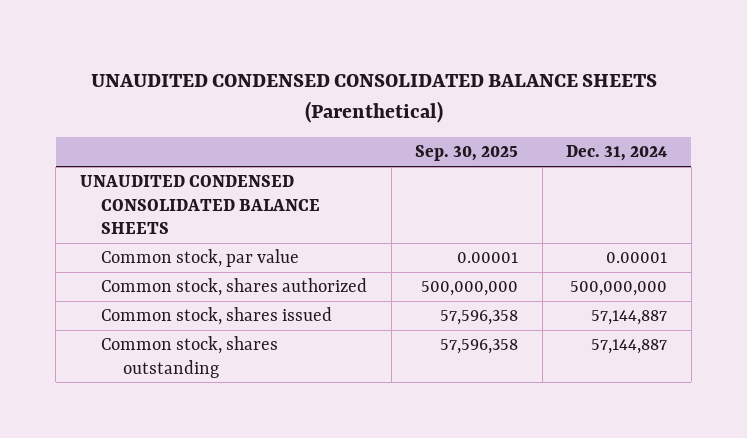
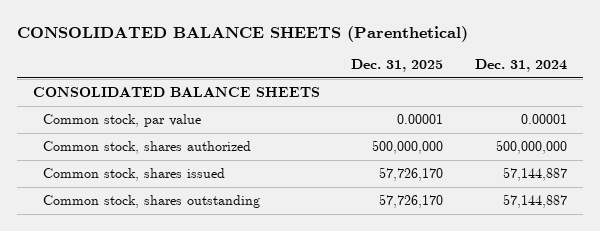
- UNAUDITED CONDENSED CONSOLIDATED BALANCE SHEETS (Parenthetical)
+ CONSOLIDATED BALANCE SHEETS (Parenthetical)
- | Sep. 30, 2025 | Dec. 31, 2024
+ | Dec. 31, 2025 | Dec. 31, 2024
- UNAUDITED CONDENSED CONSOLIDATED BALANCE SHEETS
+ CONSOLIDATED BALANCE SHEETS

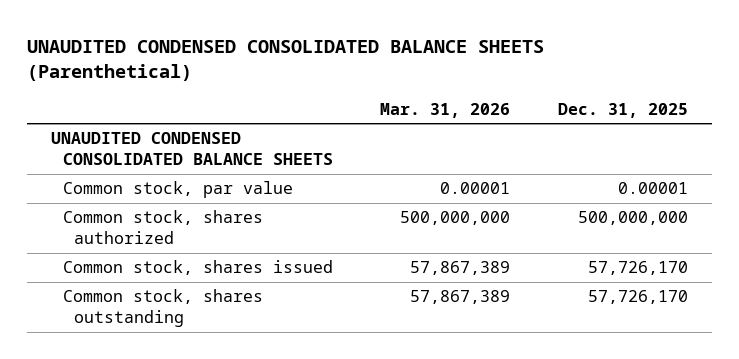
- CONSOLIDATED BALANCE SHEETS (Parenthetical)
+ UNAUDITED CONDENSED CONSOLIDATED BALANCE SHEETS (Parenthetical)
- | Dec. 31, 2025 | Dec. 31, 2024
+ | Mar. 31, 2026 | Dec. 31, 2025
- CONSOLIDATED BALANCE SHEETS
+ UNAUDITED CONDENSED CONSOLIDATED BALANCE SHEETS

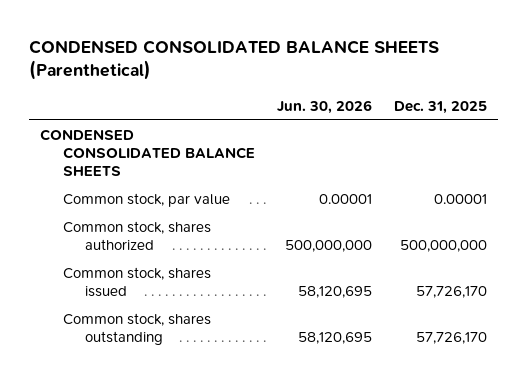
- UNAUDITED CONDENSED CONSOLIDATED BALANCE SHEETS (Parenthetical)
+ CONDENSED CONSOLIDATED BALANCE SHEETS (Parenthetical)
- | Mar. 31, 2026 | Dec. 31, 2025
+ | Jun. 30, 2026 | Dec. 31, 2025
- UNAUDITED CONDENSED CONSOLIDATED BALANCE SHEETS
+ CONDENSED CONSOLIDATED BALANCE SHEETS

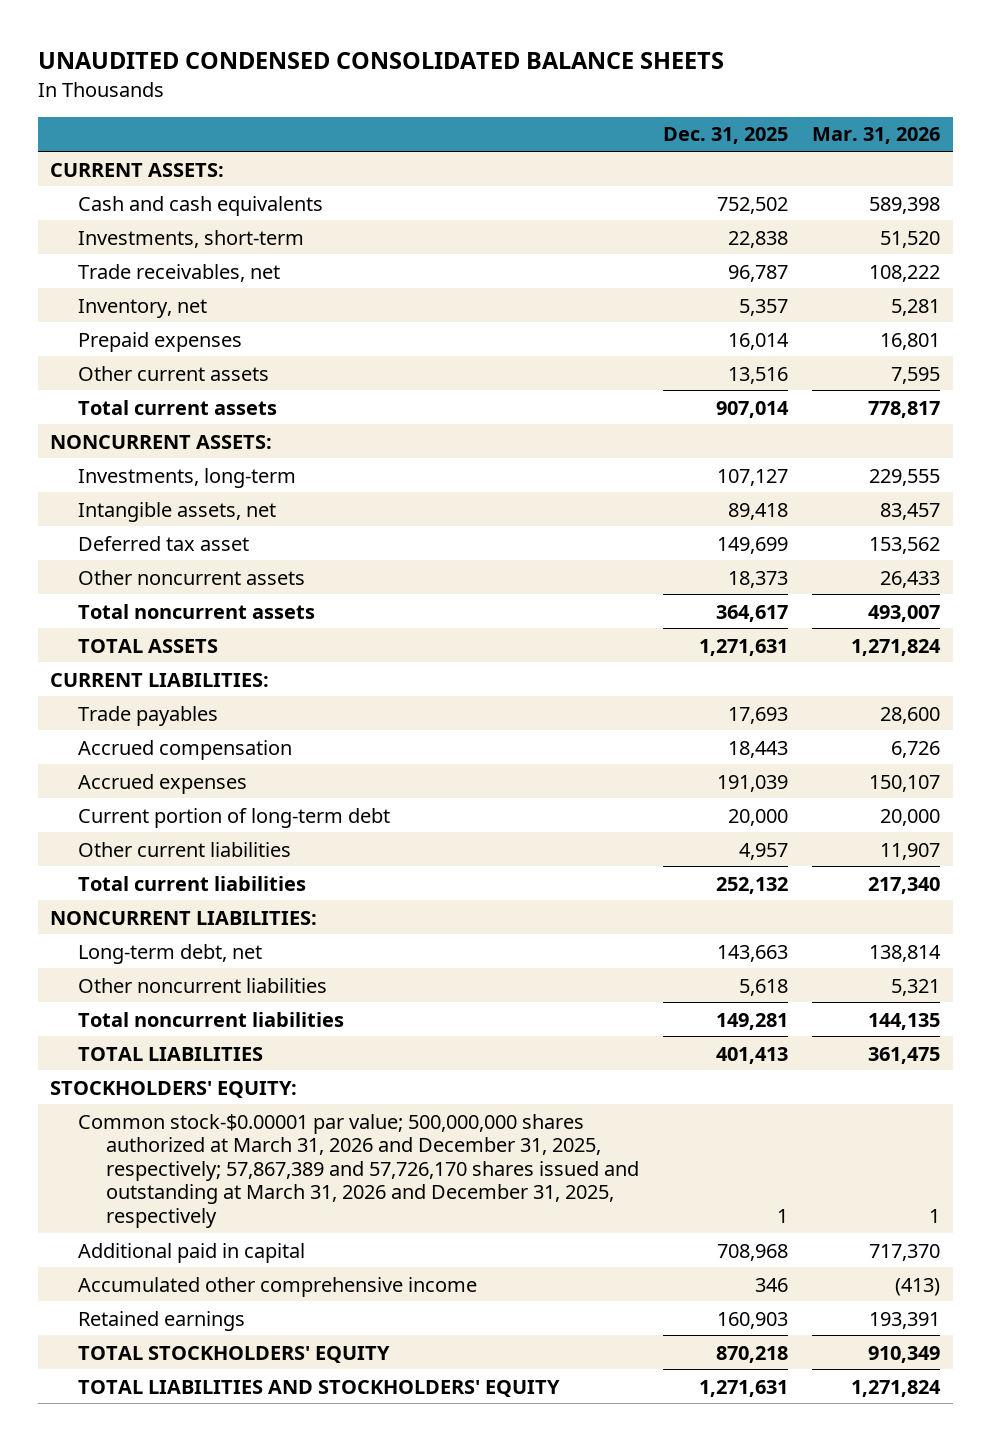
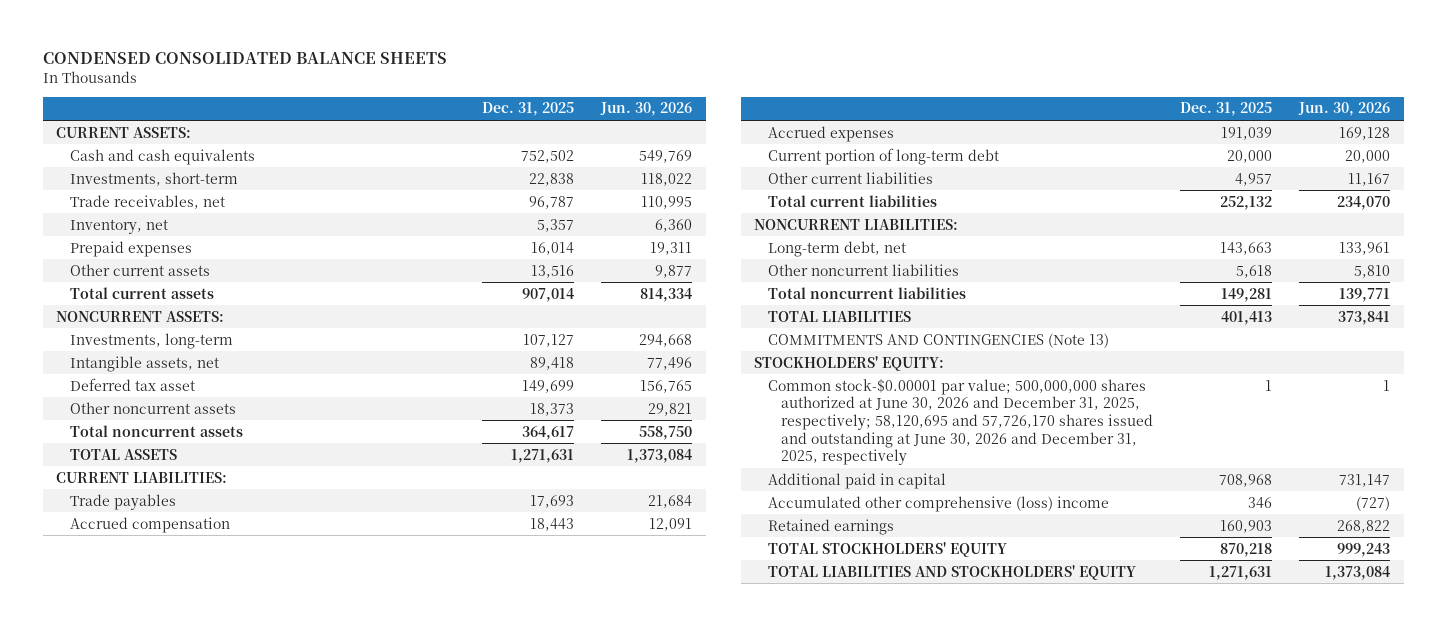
- UNAUDITED CONDENSED CONSOLIDATED BALANCE SHEETS
+ CONDENSED CONSOLIDATED BALANCE SHEETS
- | Dec. 31, 2025 | Mar. 31, 2026
+ | Dec. 31, 2025 | Jun. 30, 2026
+ COMMITMENTS AND CONTINGENCIES (Note 13)
- Common stock-$0.00001 par value; 500,000,000 shares authorized at March 31, 2026 and December 31, 2025, respectively; 57,867,389 and 57,726,170 shares issued and outstanding at March 31, 2026 and December 31, 2025, respectively | 1 | 1
+ Common stock-$0.00001 par value; 500,000,000 shares authorized at June 30, 2026 and December 31, 2025, respectively; 58,120,695 and 57,726,170 shares issued and outstanding at June 30, 2026 and December 31, 2025, respectively | 1 | 1
- Accumulated other comprehensive income | 346 | (413)
+ Accumulated other comprehensive (loss) income | 346 | (727)

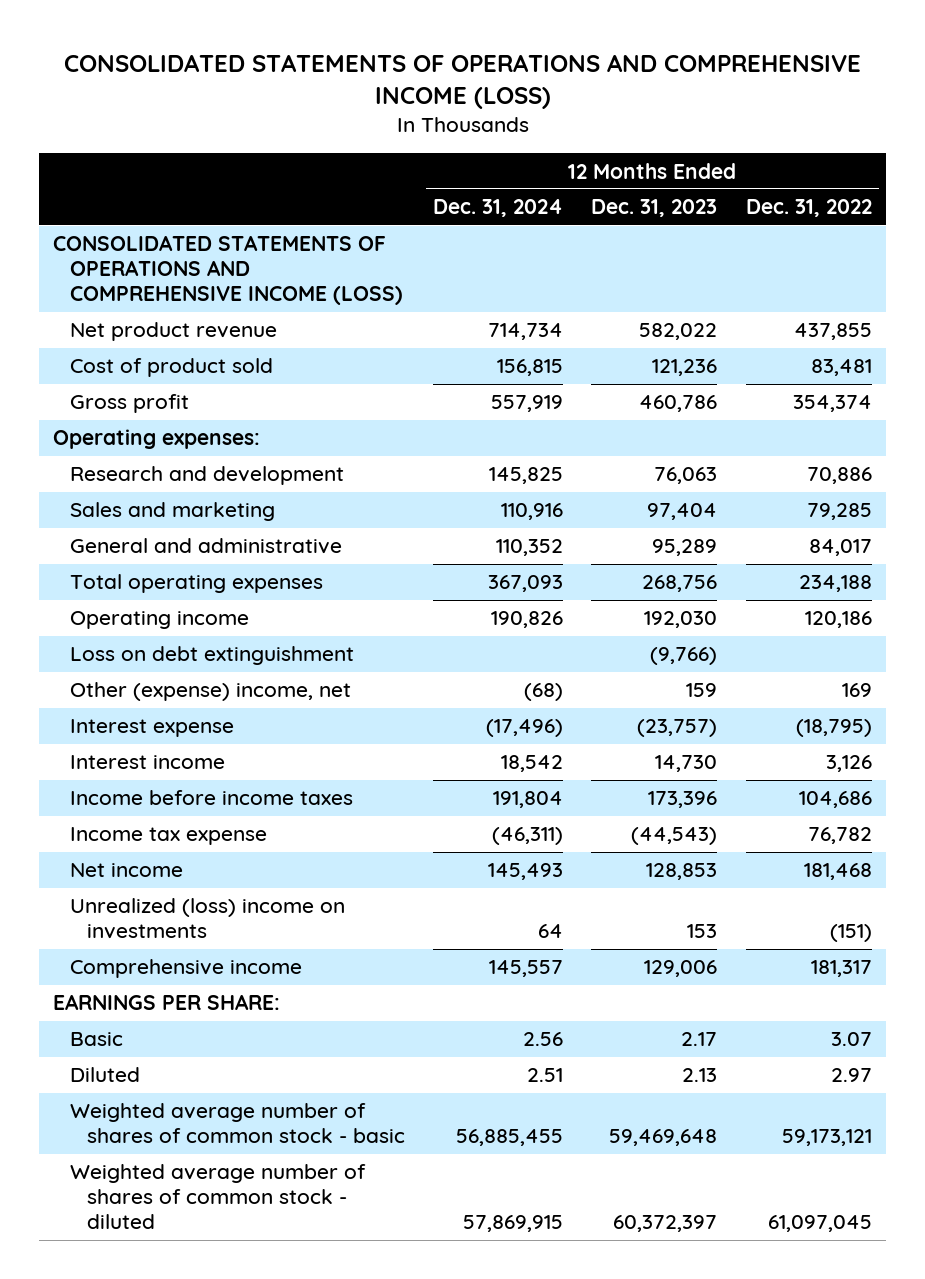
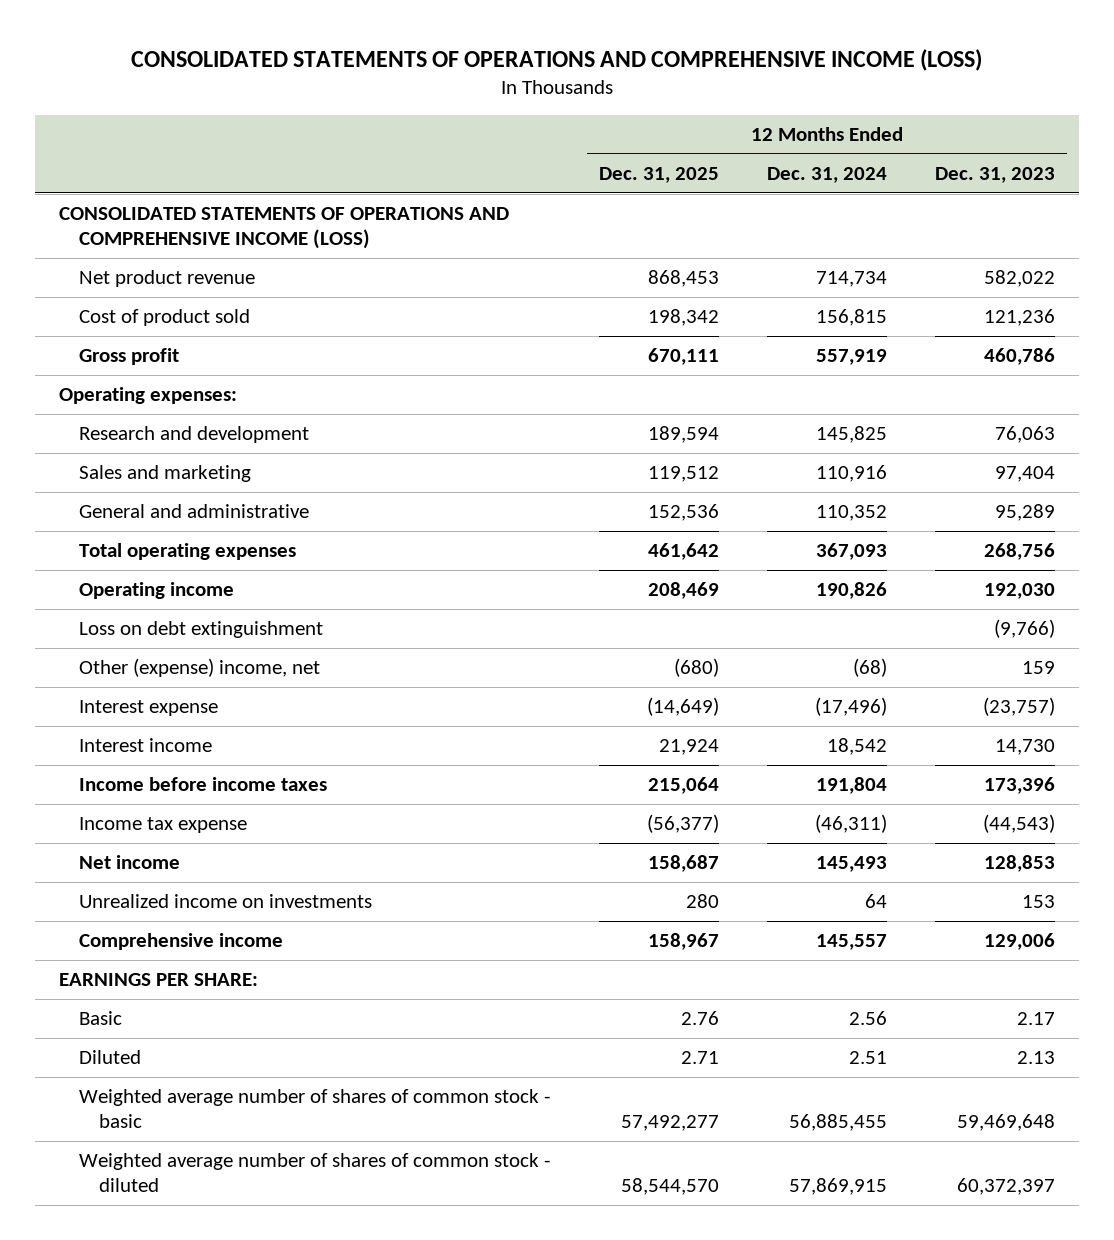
- | 12 Months Ended Dec. 31, 2024 | 12 Months Ended Dec. 31, 2023 | 12 Months Ended Dec. 31, 2022
+ | 12 Months Ended Dec. 31, 2025 | 12 Months Ended Dec. 31, 2024 | 12 Months Ended Dec. 31, 2023
- Unrealized (loss) income on investments | 64 | 153 | (151)
+ Unrealized income on investments | 280 | 64 | 153

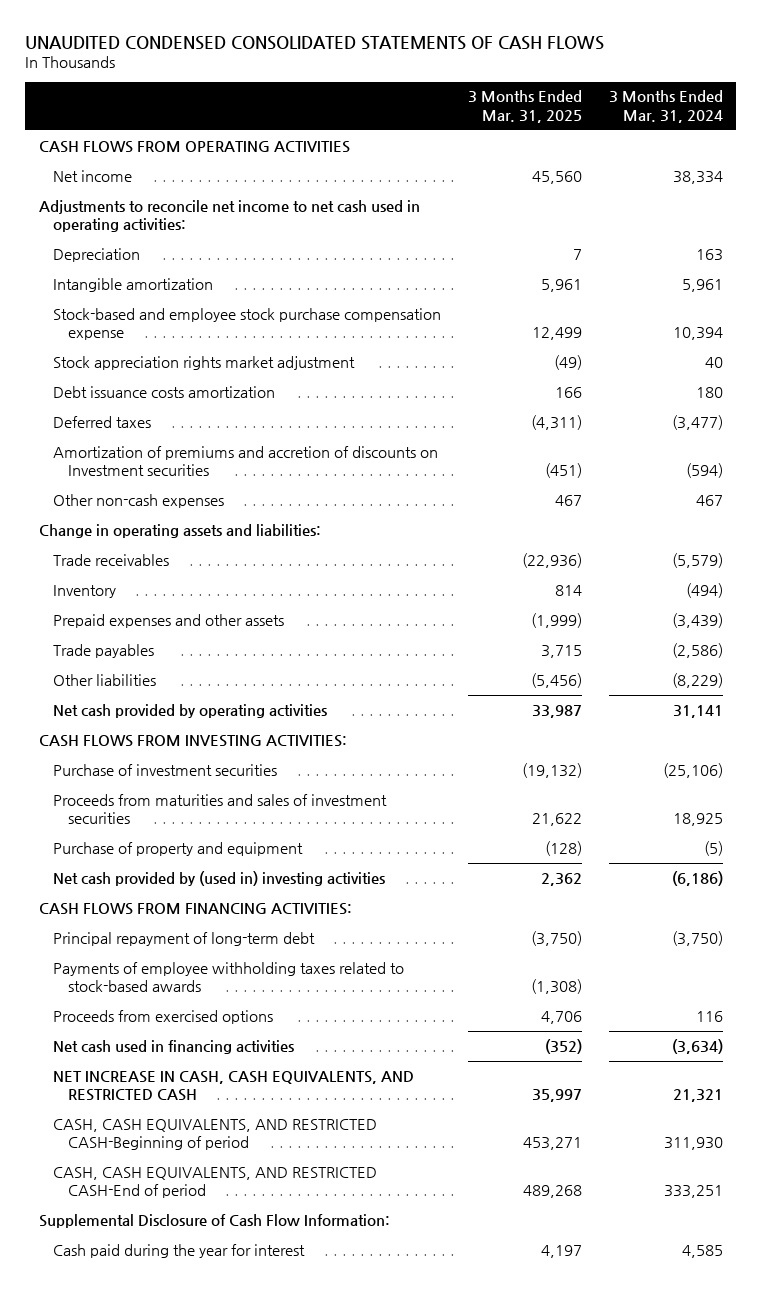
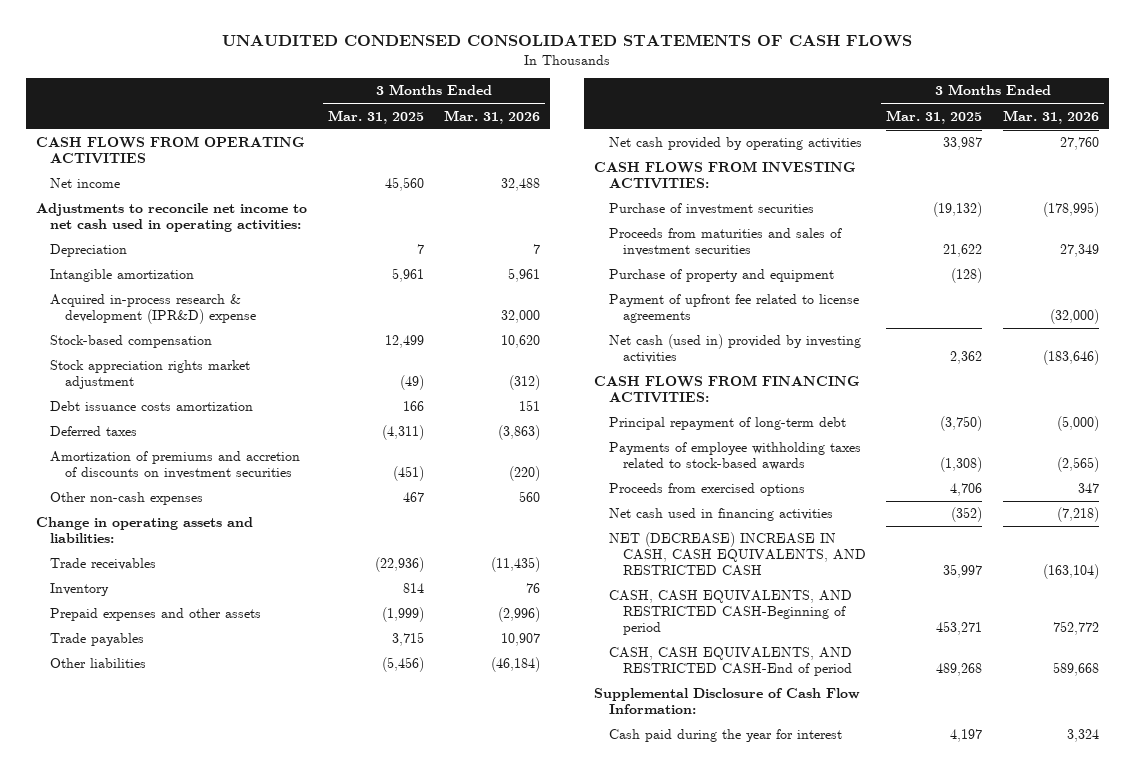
- | 3 Months Ended Mar. 31, 2025 | 3 Months Ended Mar. 31, 2024
+ | 3 Months Ended Mar. 31, 2025 | 3 Months Ended Mar. 31, 2026
- Stock-based and employee stock purchase compensation expense | 12,499 | 10,394
+ Acquired in-process research & development (IPR&D) expense | | 32,000
+ Stock-based compensation | 12,499 | 10,620
- Amortization of premiums and accretion of discounts on Investment securities | (451) | (594)
+ Amortization of premiums and accretion of discounts on investment securities | (451) | (220)
- Net cash provided by (used in) investing activities | 2,362 | (6,186)
+ Payment of upfront fee related to license agreements | | (32,000)
+ Net cash (used in) provided by investing activities | 2,362 | (183,646)
- NET INCREASE IN CASH, CASH EQUIVALENTS, AND RESTRICTED CASH | 35,997 | 21,321
+ NET (DECREASE) INCREASE IN CASH, CASH EQUIVALENTS, AND RESTRICTED CASH | 35,997 | (163,104)

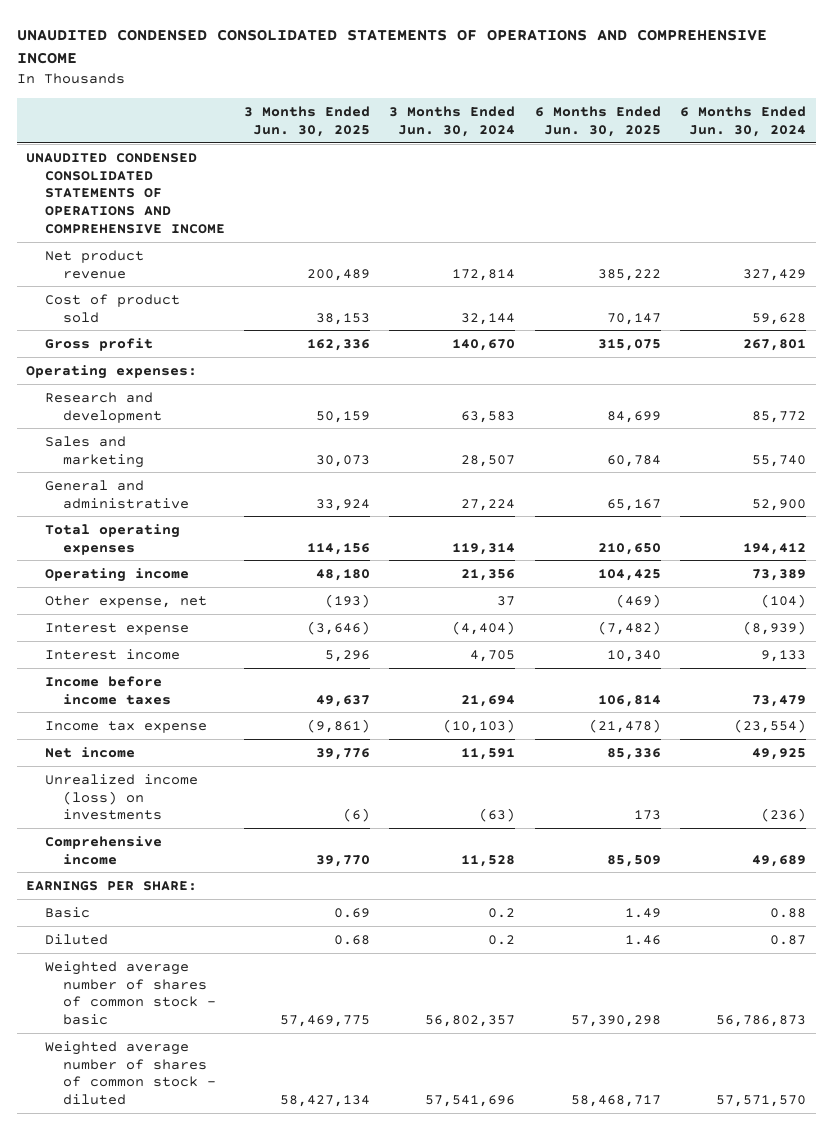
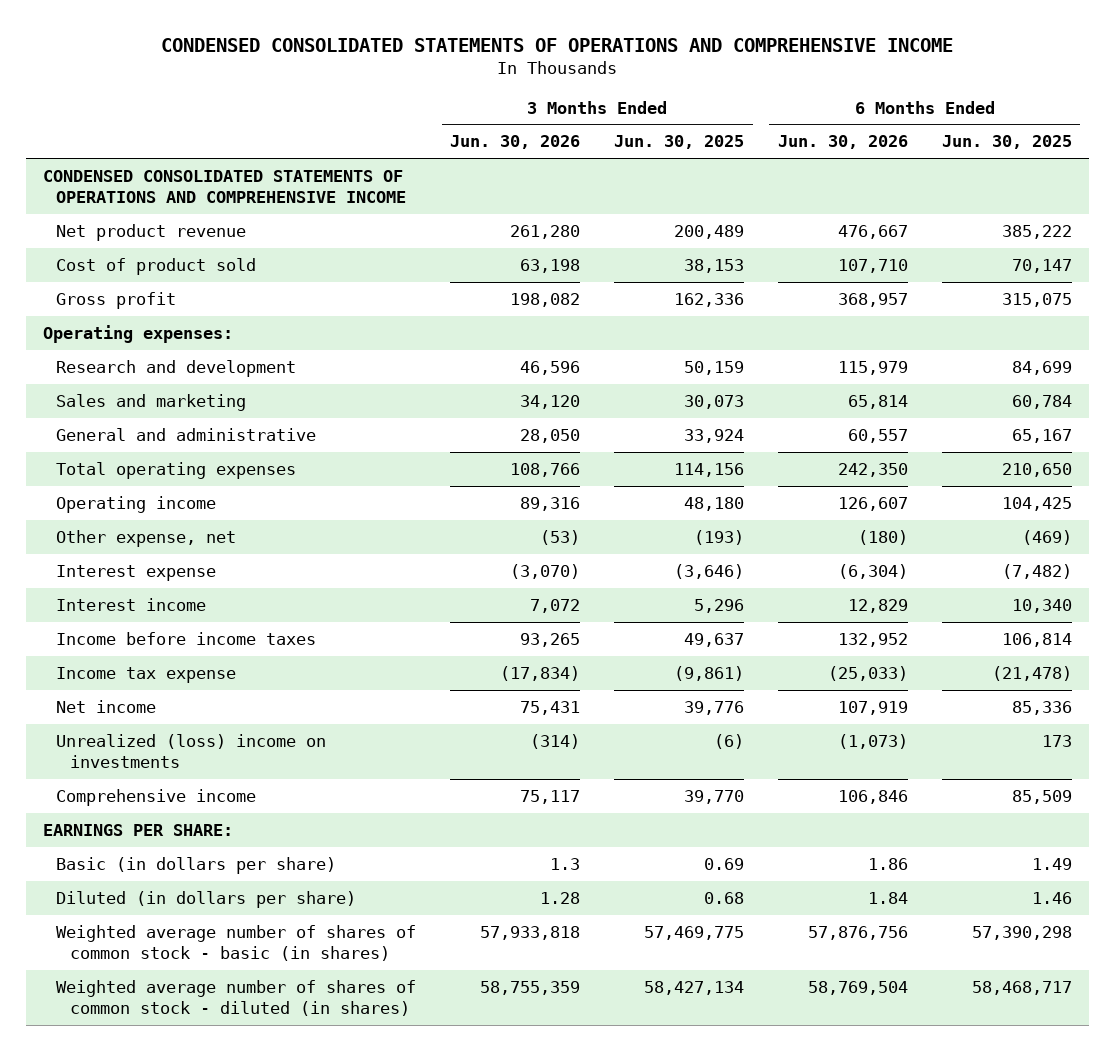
- UNAUDITED CONDENSED CONSOLIDATED STATEMENTS OF OPERATIONS AND COMPREHENSIVE INCOME
+ CONDENSED CONSOLIDATED STATEMENTS OF OPERATIONS AND COMPREHENSIVE INCOME
- | 3 Months Ended Jun. 30, 2025 | 3 Months Ended Jun. 30, 2024 | 6 Months Ended Jun. 30, 2025 | 6 Months Ended Jun. 30, 2024
+ | 3 Months Ended Jun. 30, 2026 | 3 Months Ended Jun. 30, 2025 | 6 Months Ended Jun. 30, 2026 | 6 Months Ended Jun. 30, 2025
- UNAUDITED CONDENSED CONSOLIDATED STATEMENTS OF OPERATIONS AND COMPREHENSIVE INCOME
+ CONDENSED CONSOLIDATED STATEMENTS OF OPERATIONS AND COMPREHENSIVE INCOME
- Unrealized income (loss) on investments | (6) | (63) | 173 | (236)
+ Unrealized (loss) income on investments | (314) | (6) | (1,073) | 173
- Basic | 0.69 | 0.2 | 1.49 | 0.88
- Diluted | 0.68 | 0.2 | 1.46 | 0.87
- Weighted average number of shares of common stock - basic | 57,469,775 | 56,802,357 | 57,390,298 | 56,786,873
- Weighted average number of shares of common stock - diluted | 58,427,134 | 57,541,696 | 58,468,717 | 57,571,570
+ Basic (in dollars per share) | 1.3 | 0.69 | 1.86 | 1.49
+ Diluted (in dollars per share) | 1.28 | 0.68 | 1.84 | 1.46
+ Weighted average number of shares of common stock - basic (in shares) | 57,933,818 | 57,469,775 | 57,876,756 | 57,390,298
+ Weighted average number of shares of common stock - diluted (in shares) | 58,755,359 | 58,427,134 | 58,769,504 | 58,468,717

